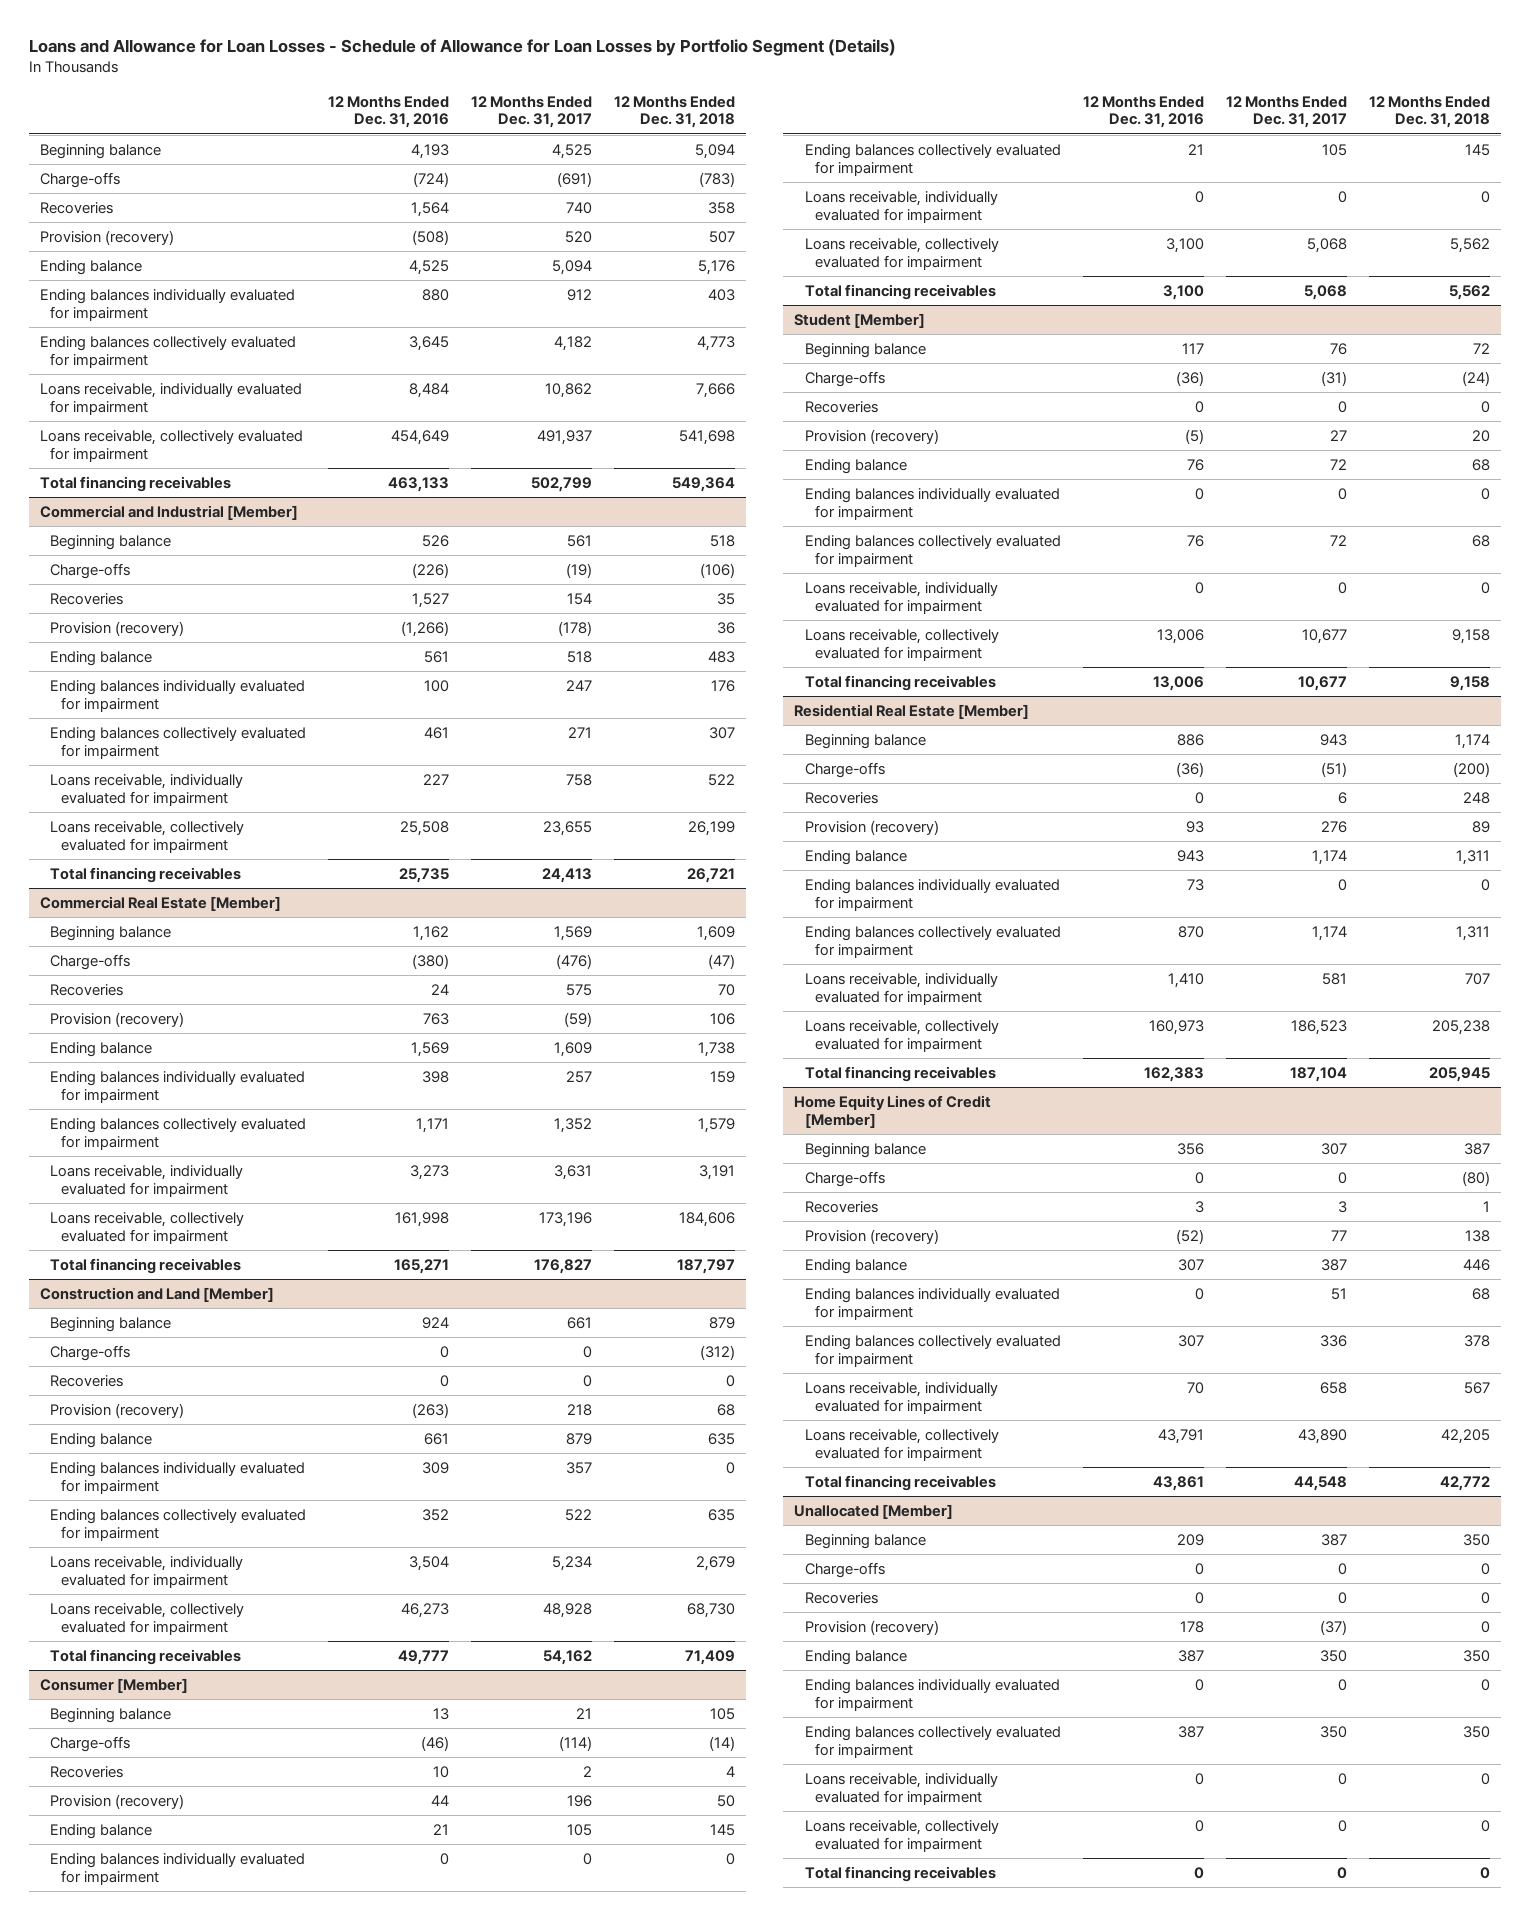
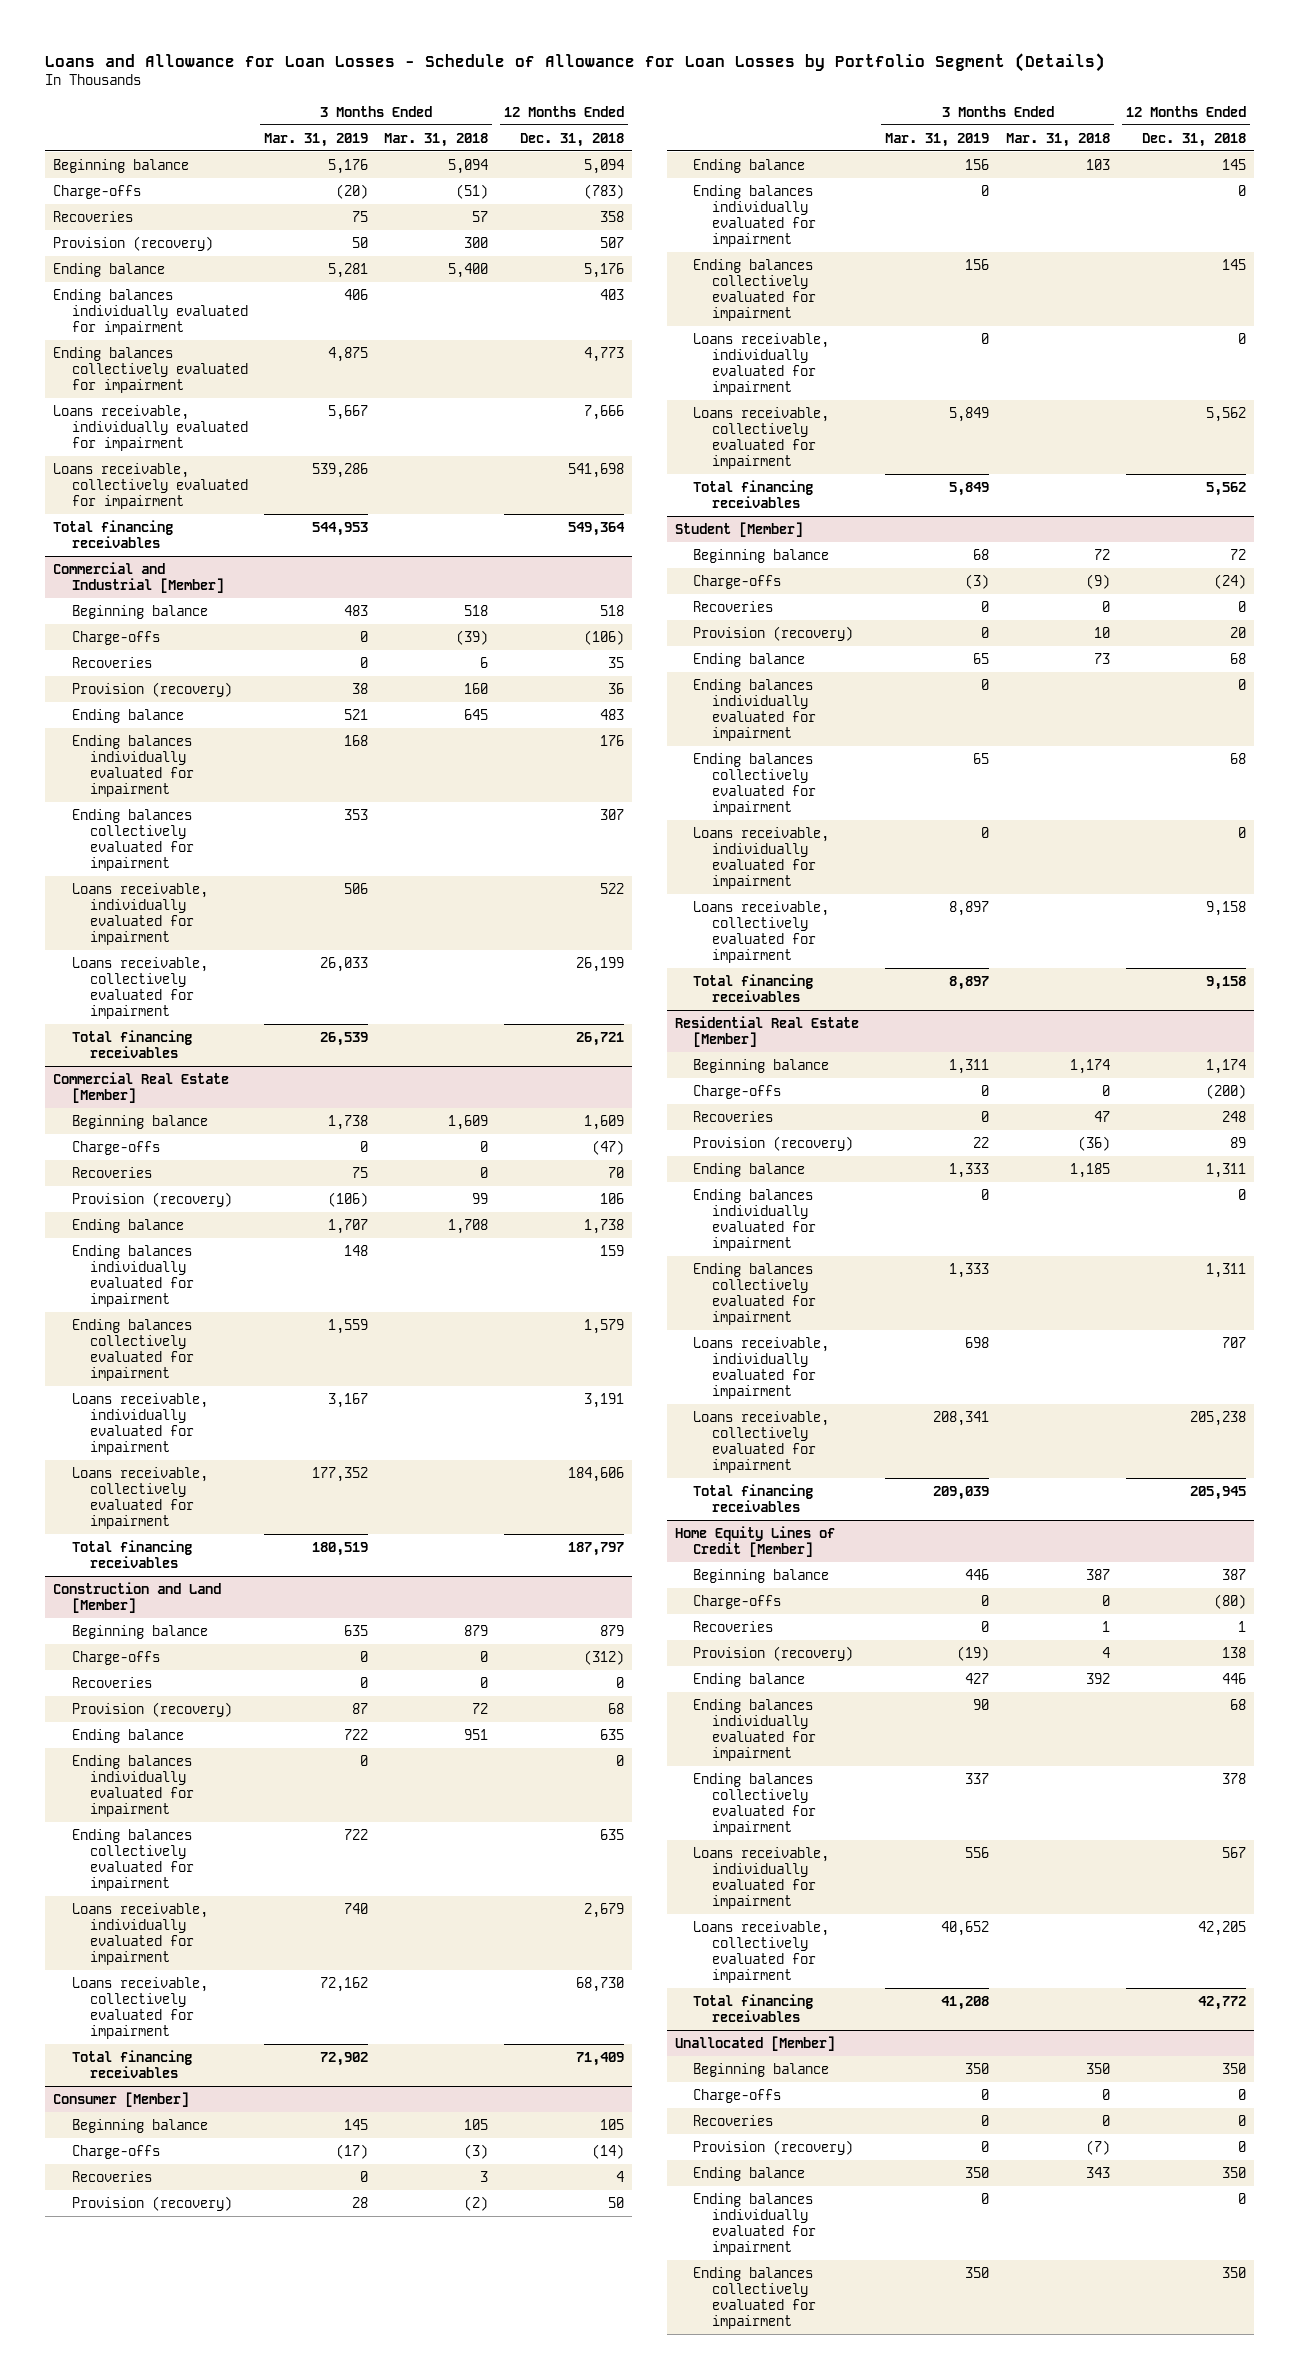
- | 12 Months Ended Dec. 31, 2016 | 12 Months Ended Dec. 31, 2017 | 12 Months Ended Dec. 31, 2018
+ | 3 Months Ended Mar. 31, 2019 | 3 Months Ended Mar. 31, 2018 | 12 Months Ended Dec. 31, 2018
@ Unallocated [Member]
- Loans receivable, individually evaluated for impairment | 0 | 0 | 0
- Loans receivable, collectively evaluated for impairment | 0 | 0 | 0
- Total financing receivables | 0 | 0 | 0

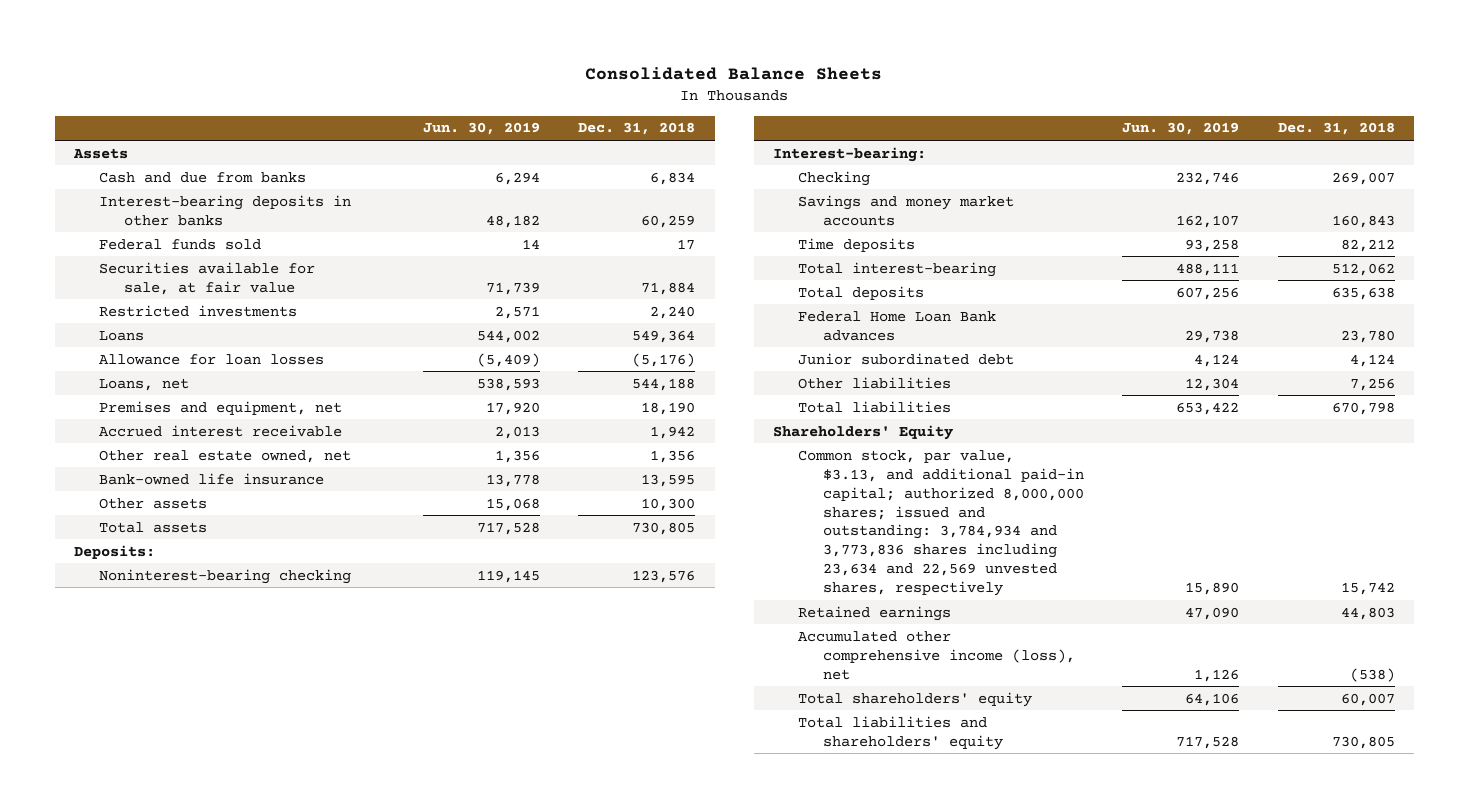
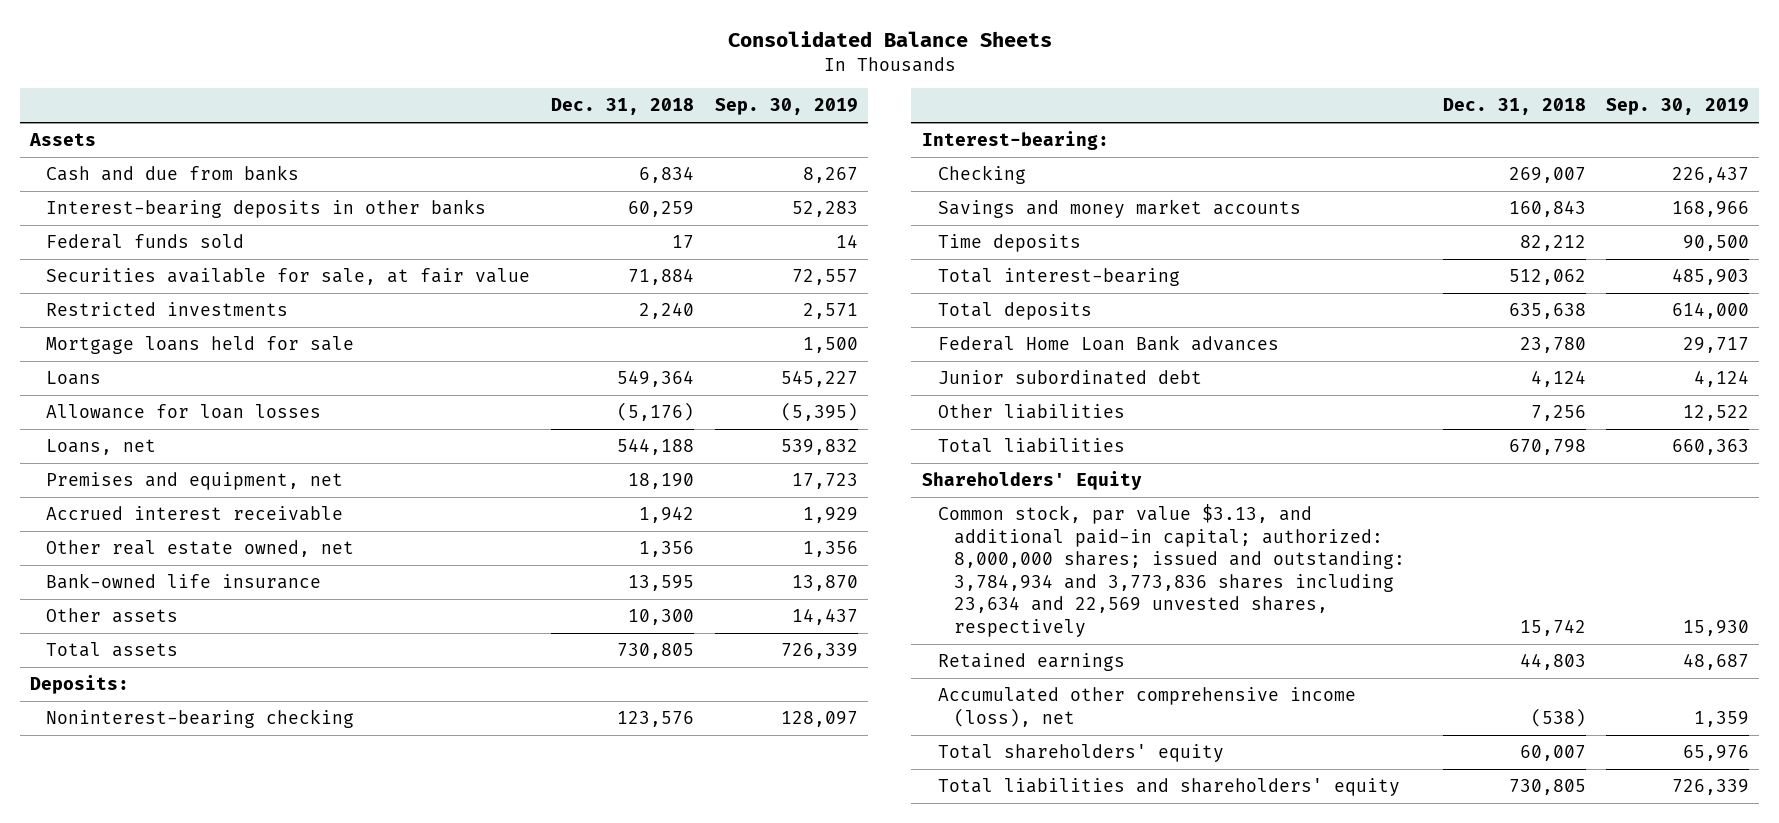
- | Jun. 30, 2019 | Dec. 31, 2018
+ | Dec. 31, 2018 | Sep. 30, 2019
+ Mortgage loans held for sale | | 1,500
- Common stock, par value, $3.13, and additional paid-in capital; authorized 8,000,000 shares; issued and outstanding: 3,784,934 and 3,773,836 shares including 23,634 and 22,569 unvested shares, respectively | 15,890 | 15,742
+ Common stock, par value $3.13, and additional paid-in capital; authorized: 8,000,000 shares; issued and outstanding: 3,784,934 and 3,773,836 shares including 23,634 and 22,569 unvested shares, respectively | 15,742 | 15,930

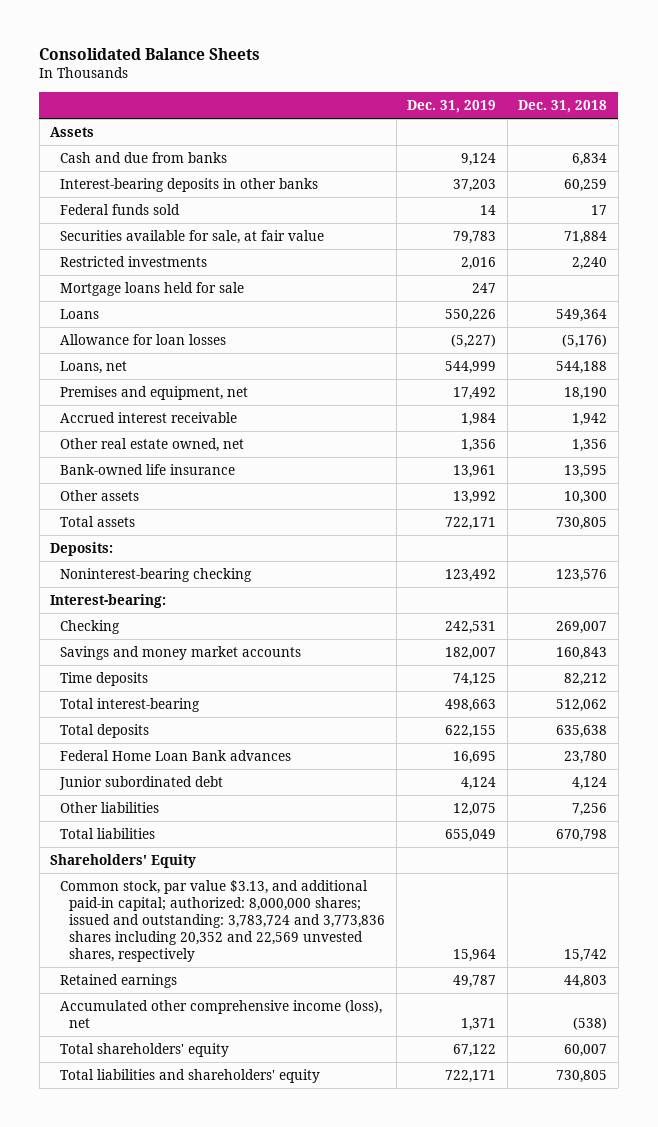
- | Dec. 31, 2018 | Sep. 30, 2019
+ | Dec. 31, 2019 | Dec. 31, 2018
- Common stock, par value $3.13, and additional paid-in capital; authorized: 8,000,000 shares; issued and outstanding: 3,784,934 and 3,773,836 shares including 23,634 and 22,569 unvested shares, respectively | 15,742 | 15,930
+ Common stock, par value $3.13, and additional paid-in capital; authorized: 8,000,000 shares; issued and outstanding: 3,783,724 and 3,773,836 shares including 20,352 and 22,569 unvested shares, respectively | 15,964 | 15,742

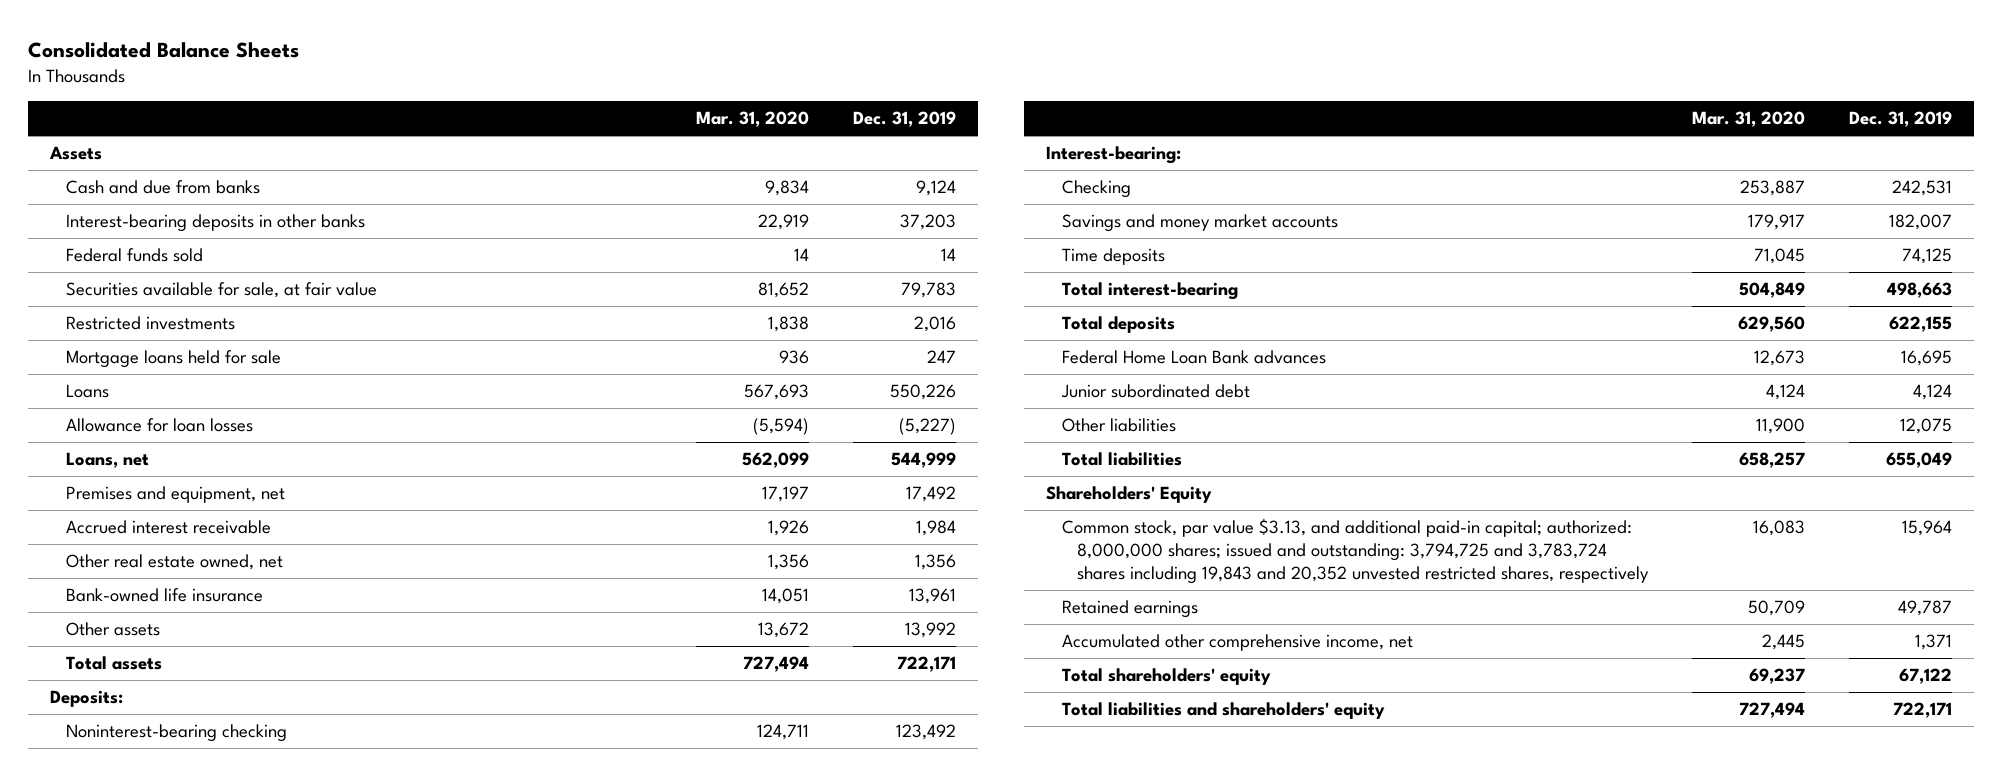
- | Dec. 31, 2019 | Dec. 31, 2018
+ | Mar. 31, 2020 | Dec. 31, 2019
- Common stock, par value $3.13, and additional paid-in capital; authorized: 8,000,000 shares; issued and outstanding: 3,783,724 and 3,773,836 shares including 20,352 and 22,569 unvested shares, respectively | 15,964 | 15,742
+ Common stock, par value $3.13, and additional paid-in capital; authorized: 8,000,000 shares; issued and outstanding: 3,794,725 and 3,783,724 shares including 19,843 and 20,352 unvested restricted shares, respectively | 16,083 | 15,964
- Accumulated other comprehensive income (loss), net | 1,371 | (538)
+ Accumulated other comprehensive income, net | 2,445 | 1,371

